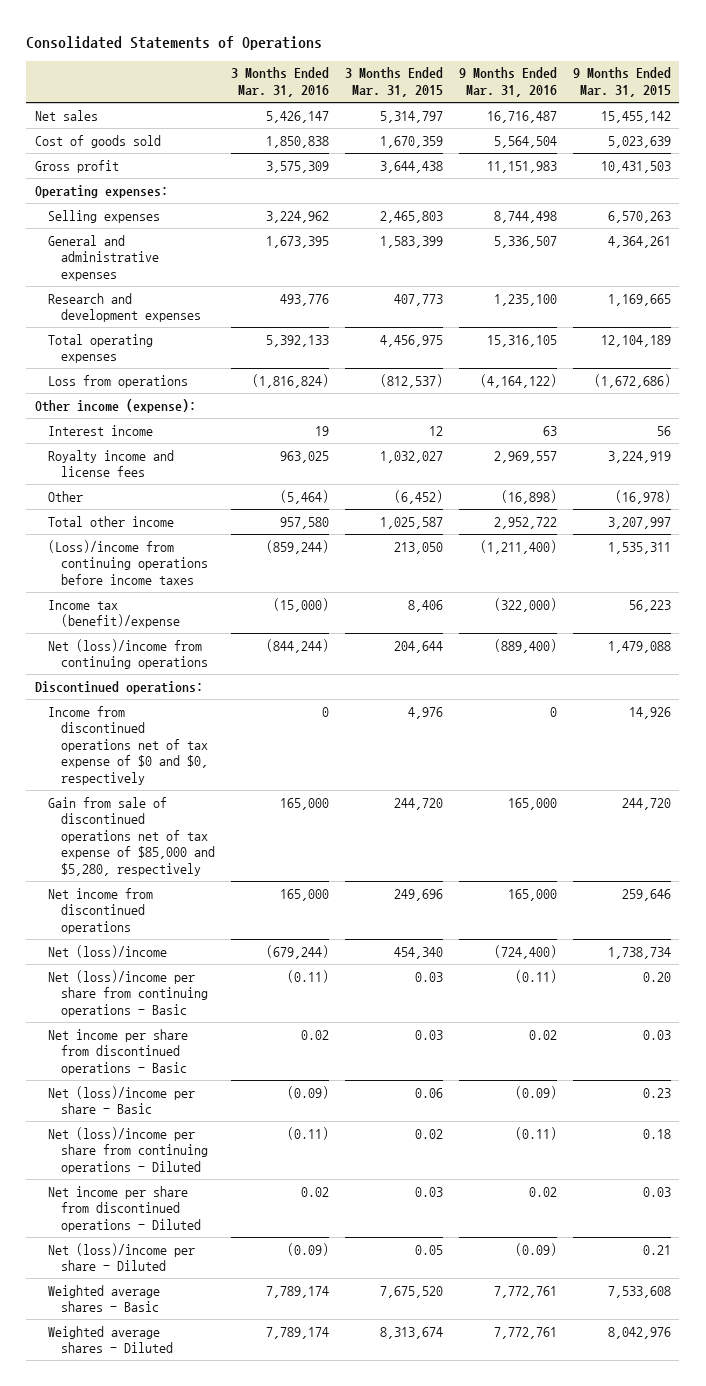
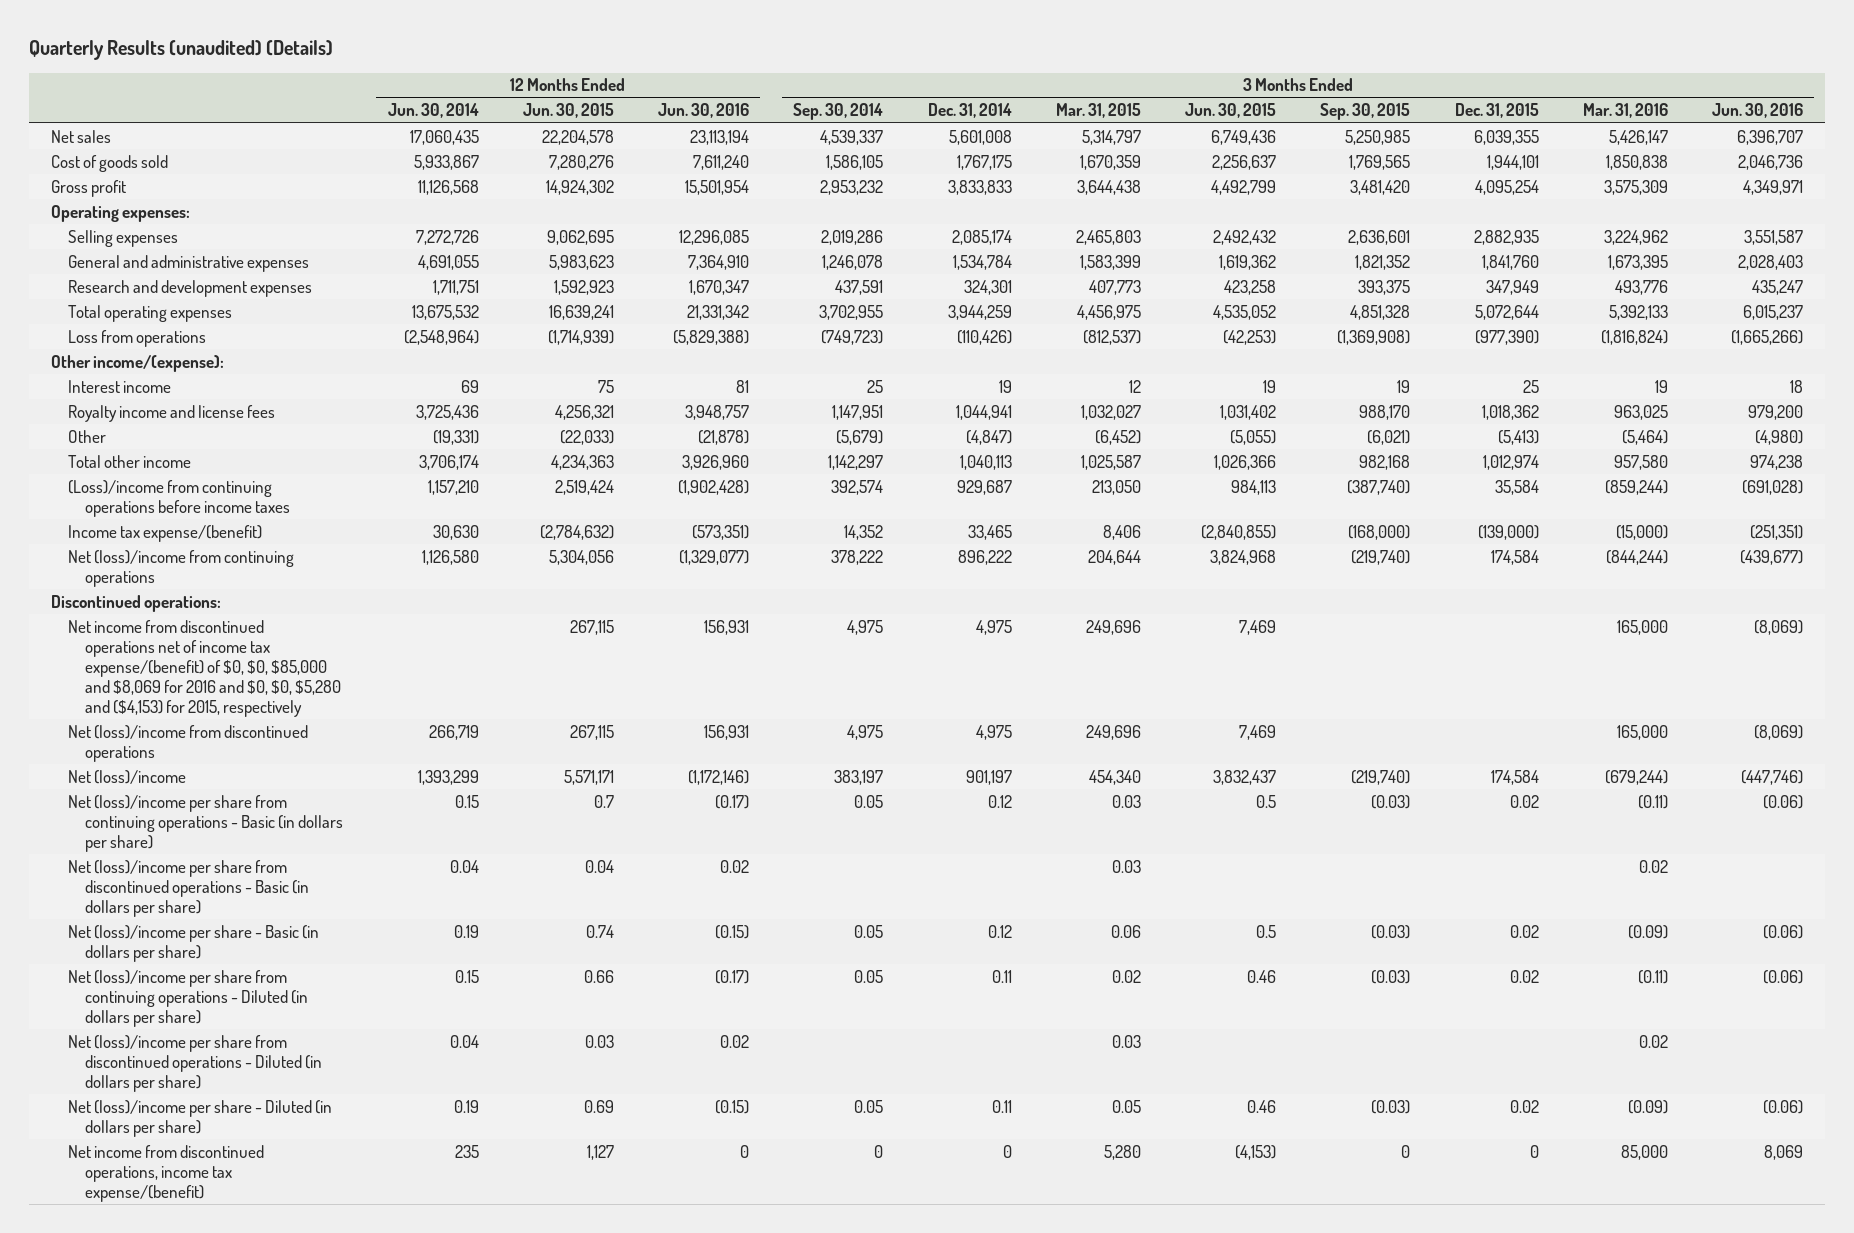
- Consolidated Statements of Operations
+ Quarterly Results (unaudited) (Details)
- | 3 Months Ended Mar. 31, 2016 | 3 Months Ended Mar. 31, 2015 | 9 Months Ended Mar. 31, 2016 | 9 Months Ended Mar. 31, 2015
+ | 12 Months Ended Jun. 30, 2014 | 12 Months Ended Jun. 30, 2015 | 12 Months Ended Jun. 30, 2016 | 3 Months Ended Sep. 30, 2014 | 3 Months Ended Dec. 31, 2014 | 3 Months Ended Mar. 31, 2015 | 3 Months Ended Jun. 30, 2015 | 3 Months Ended Sep. 30, 2015 | 3 Months Ended Dec. 31, 2015 | 3 Months Ended Mar. 31, 2016 | 3 Months Ended Jun. 30, 2016
- Other income (expense):
+ Other income/(expense):
- Income tax (benefit)/expense | (15,000) | 8,406 | (322,000) | 56,223
+ Income tax expense/(benefit) | 30,630 | (2,784,632) | (573,351) | 14,352 | 33,465 | 8,406 | (2,840,855) | (168,000) | (139,000) | (15,000) | (251,351)
- Income from discontinued operations net of tax expense of $0 and $0, respectively | 0 | 4,976 | 0 | 14,926
- Gain from sale of discontinued operations net of tax expense of $85,000 and $5,280, respectively | 165,000 | 244,720 | 165,000 | 244,720
- Net income from discontinued operations | 165,000 | 249,696 | 165,000 | 259,646
+ Net income from discontinued operations net of income tax expense/(benefit) of $0, $0, $85,000 and $8,069 for 2016 and $0, $0, $5,280 and ($4,153) for 2015, respectively | | 267,115 | 156,931 | 4,975 | 4,975 | 249,696 | 7,469 | | | 165,000 | (8,069)
+ Net (loss)/income from discontinued operations | 266,719 | 267,115 | 156,931 | 4,975 | 4,975 | 249,696 | 7,469 | | | 165,000 | (8,069)
- Net (loss)/income per share from continuing operations - Basic | (0.11) | 0.03 | (0.11) | 0.20
- Net income per share from discontinued operations - Basic | 0.02 | 0.03 | 0.02 | 0.03
- Net (loss)/income per share - Basic | (0.09) | 0.06 | (0.09) | 0.23
- Net (loss)/income per share from continuing operations - Diluted | (0.11) | 0.02 | (0.11) | 0.18
- Net income per share from discontinued operations - Diluted | 0.02 | 0.03 | 0.02 | 0.03
- Net (loss)/income per share - Diluted | (0.09) | 0.05 | (0.09) | 0.21
- Weighted average shares - Basic | 7,789,174 | 7,675,520 | 7,772,761 | 7,533,608
- Weighted average shares - Diluted | 7,789,174 | 8,313,674 | 7,772,761 | 8,042,976
+ Net (loss)/income per share from continuing operations - Basic (in dollars per share) | 0.15 | 0.7 | (0.17) | 0.05 | 0.12 | 0.03 | 0.5 | (0.03) | 0.02 | (0.11) | (0.06)
+ Net (loss)/income per share from discontinued operations - Basic (in dollars per share) | 0.04 | 0.04 | 0.02 | | | 0.03 | | | | 0.02 |
+ Net (loss)/income per share - Basic (in dollars per share) | 0.19 | 0.74 | (0.15) | 0.05 | 0.12 | 0.06 | 0.5 | (0.03) | 0.02 | (0.09) | (0.06)
+ Net (loss)/income per share from continuing operations - Diluted (in dollars per share) | 0.15 | 0.66 | (0.17) | 0.05 | 0.11 | 0.02 | 0.46 | (0.03) | 0.02 | (0.11) | (0.06)
+ Net (loss)/income per share from discontinued operations - Diluted (in dollars per share) | 0.04 | 0.03 | 0.02 | | | 0.03 | | | | 0.02 |
+ Net (loss)/income per share - Diluted (in dollars per share) | 0.19 | 0.69 | (0.15) | 0.05 | 0.11 | 0.05 | 0.46 | (0.03) | 0.02 | (0.09) | (0.06)
+ Net income from discontinued operations, income tax expense/(benefit) | 235 | 1,127 | 0 | 0 | 0 | 5,280 | (4,153) | 0 | 0 | 85,000 | 8,069

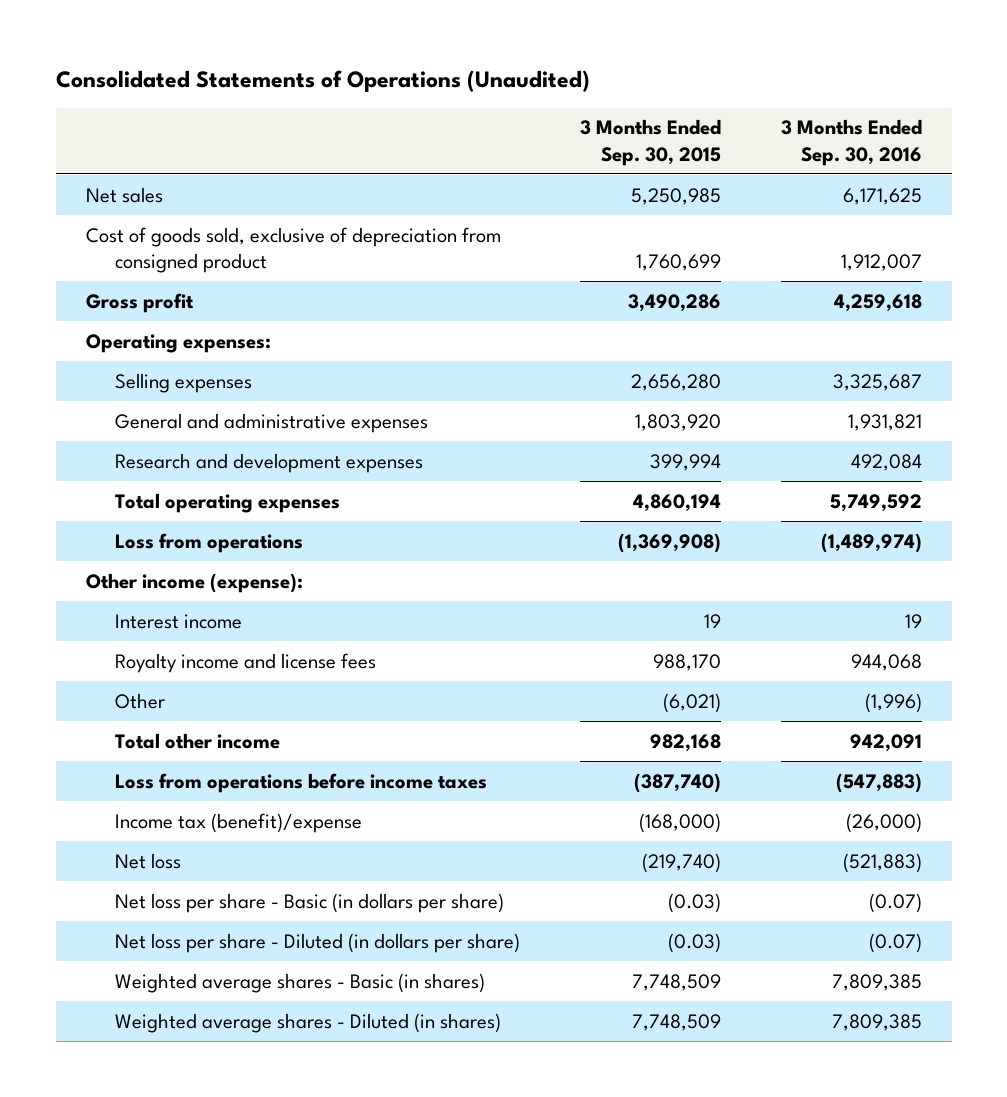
- Quarterly Results (unaudited) (Details)
+ Consolidated Statements of Operations (Unaudited)
- | 12 Months Ended Jun. 30, 2014 | 12 Months Ended Jun. 30, 2015 | 12 Months Ended Jun. 30, 2016 | 3 Months Ended Sep. 30, 2014 | 3 Months Ended Dec. 31, 2014 | 3 Months Ended Mar. 31, 2015 | 3 Months Ended Jun. 30, 2015 | 3 Months Ended Sep. 30, 2015 | 3 Months Ended Dec. 31, 2015 | 3 Months Ended Mar. 31, 2016 | 3 Months Ended Jun. 30, 2016
+ | 3 Months Ended Sep. 30, 2015 | 3 Months Ended Sep. 30, 2016
- Cost of goods sold | 5,933,867 | 7,280,276 | 7,611,240 | 1,586,105 | 1,767,175 | 1,670,359 | 2,256,637 | 1,769,565 | 1,944,101 | 1,850,838 | 2,046,736
- Gross profit | 11,126,568 | 14,924,302 | 15,501,954 | 2,953,232 | 3,833,833 | 3,644,438 | 4,492,799 | 3,481,420 | 4,095,254 | 3,575,309 | 4,349,971
+ Cost of goods sold, exclusive of depreciation from consigned product | 1,760,699 | 1,912,007
+ Gross profit | 3,490,286 | 4,259,618
- Selling expenses | 7,272,726 | 9,062,695 | 12,296,085 | 2,019,286 | 2,085,174 | 2,465,803 | 2,492,432 | 2,636,601 | 2,882,935 | 3,224,962 | 3,551,587
- General and administrative expenses | 4,691,055 | 5,983,623 | 7,364,910 | 1,246,078 | 1,534,784 | 1,583,399 | 1,619,362 | 1,821,352 | 1,841,760 | 1,673,395 | 2,028,403
- Research and development expenses | 1,711,751 | 1,592,923 | 1,670,347 | 437,591 | 324,301 | 407,773 | 423,258 | 393,375 | 347,949 | 493,776 | 435,247
- Total operating expenses | 13,675,532 | 16,639,241 | 21,331,342 | 3,702,955 | 3,944,259 | 4,456,975 | 4,535,052 | 4,851,328 | 5,072,644 | 5,392,133 | 6,015,237
+ Selling expenses | 2,656,280 | 3,325,687
+ General and administrative expenses | 1,803,920 | 1,931,821
+ Research and development expenses | 399,994 | 492,084
+ Total operating expenses | 4,860,194 | 5,749,592
- Other income/(expense):
+ Other income (expense):
- (Loss)/income from continuing operations before income taxes | 1,157,210 | 2,519,424 | (1,902,428) | 392,574 | 929,687 | 213,050 | 984,113 | (387,740) | 35,584 | (859,244) | (691,028)
- Income tax expense/(benefit) | 30,630 | (2,784,632) | (573,351) | 14,352 | 33,465 | 8,406 | (2,840,855) | (168,000) | (139,000) | (15,000) | (251,351)
- Net (loss)/income from continuing operations | 1,126,580 | 5,304,056 | (1,329,077) | 378,222 | 896,222 | 204,644 | 3,824,968 | (219,740) | 174,584 | (844,244) | (439,677)
- Discontinued operations:
- Net income from discontinued operations net of income tax expense/(benefit) of $0, $0, $85,000 and $8,069 for 2016 and $0, $0, $5,280 and ($4,153) for 2015, respectively | | 267,115 | 156,931 | 4,975 | 4,975 | 249,696 | 7,469 | | | 165,000 | (8,069)
- Net (loss)/income from discontinued operations | 266,719 | 267,115 | 156,931 | 4,975 | 4,975 | 249,696 | 7,469 | | | 165,000 | (8,069)
- Net (loss)/income | 1,393,299 | 5,571,171 | (1,172,146) | 383,197 | 901,197 | 454,340 | 3,832,437 | (219,740) | 174,584 | (679,244) | (447,746)
- Net (loss)/income per share from continuing operations - Basic (in dollars per share) | 0.15 | 0.7 | (0.17) | 0.05 | 0.12 | 0.03 | 0.5 | (0.03) | 0.02 | (0.11) | (0.06)
- Net (loss)/income per share from discontinued operations - Basic (in dollars per share) | 0.04 | 0.04 | 0.02 | | | 0.03 | | | | 0.02 |
- Net (loss)/income per share - Basic (in dollars per share) | 0.19 | 0.74 | (0.15) | 0.05 | 0.12 | 0.06 | 0.5 | (0.03) | 0.02 | (0.09) | (0.06)
- Net (loss)/income per share from continuing operations - Diluted (in dollars per share) | 0.15 | 0.66 | (0.17) | 0.05 | 0.11 | 0.02 | 0.46 | (0.03) | 0.02 | (0.11) | (0.06)
- Net (loss)/income per share from discontinued operations - Diluted (in dollars per share) | 0.04 | 0.03 | 0.02 | | | 0.03 | | | | 0.02 |
- Net (loss)/income per share - Diluted (in dollars per share) | 0.19 | 0.69 | (0.15) | 0.05 | 0.11 | 0.05 | 0.46 | (0.03) | 0.02 | (0.09) | (0.06)
- Net income from discontinued operations, income tax expense/(benefit) | 235 | 1,127 | 0 | 0 | 0 | 5,280 | (4,153) | 0 | 0 | 85,000 | 8,069
+ Loss from operations before income taxes | (387,740) | (547,883)
+ Income tax (benefit)/expense | (168,000) | (26,000)
+ Net loss | (219,740) | (521,883)
+ Net loss per share - Basic (in dollars per share) | (0.03) | (0.07)
+ Net loss per share - Diluted (in dollars per share) | (0.03) | (0.07)
+ Weighted average shares - Basic (in shares) | 7,748,509 | 7,809,385
+ Weighted average shares - Diluted (in shares) | 7,748,509 | 7,809,385

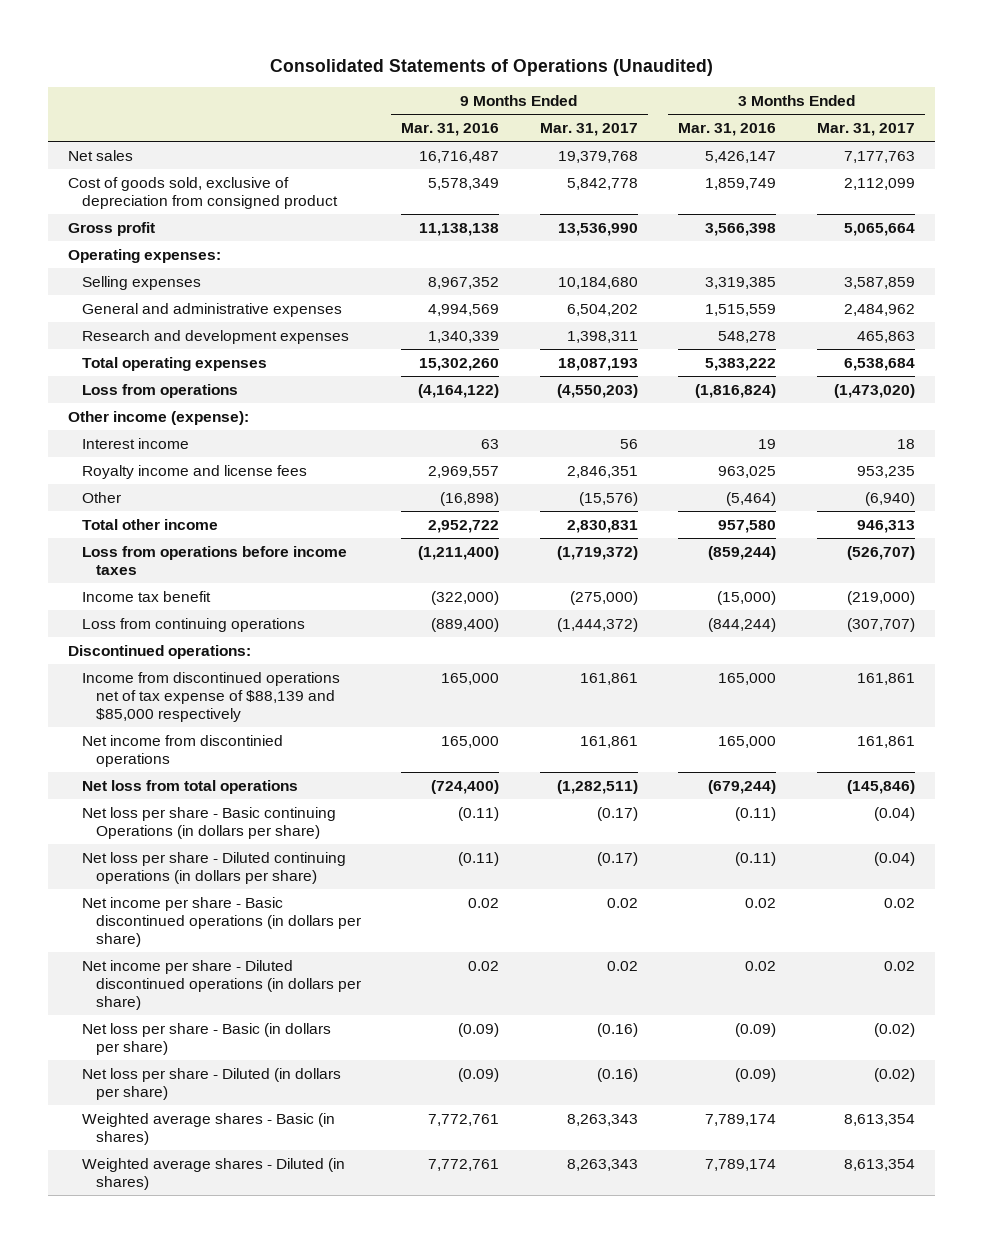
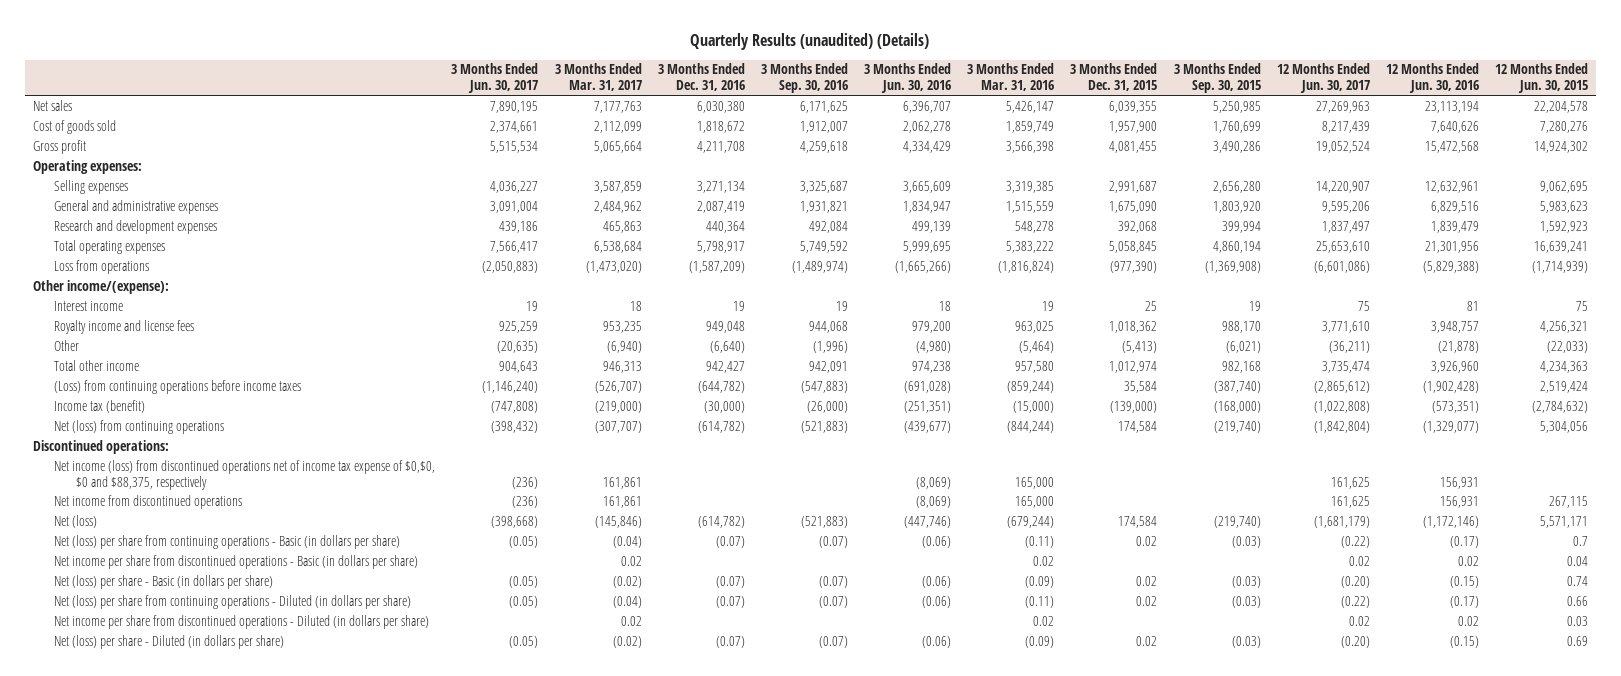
- Consolidated Statements of Operations (Unaudited)
+ Quarterly Results (unaudited) (Details)
- | 9 Months Ended Mar. 31, 2016 | 9 Months Ended Mar. 31, 2017 | 3 Months Ended Mar. 31, 2016 | 3 Months Ended Mar. 31, 2017
+ | 3 Months Ended Jun. 30, 2017 | 3 Months Ended Mar. 31, 2017 | 3 Months Ended Dec. 31, 2016 | 3 Months Ended Sep. 30, 2016 | 3 Months Ended Jun. 30, 2016 | 3 Months Ended Mar. 31, 2016 | 3 Months Ended Dec. 31, 2015 | 3 Months Ended Sep. 30, 2015 | 12 Months Ended Jun. 30, 2017 | 12 Months Ended Jun. 30, 2016 | 12 Months Ended Jun. 30, 2015
- Cost of goods sold, exclusive of depreciation from consigned product | 5,578,349 | 5,842,778 | 1,859,749 | 2,112,099
+ Cost of goods sold | 2,374,661 | 2,112,099 | 1,818,672 | 1,912,007 | 2,062,278 | 1,859,749 | 1,957,900 | 1,760,699 | 8,217,439 | 7,640,626 | 7,280,276
- Other income (expense):
+ Other income/(expense):
- Loss from operations before income taxes | (1,211,400) | (1,719,372) | (859,244) | (526,707)
- Income tax benefit | (322,000) | (275,000) | (15,000) | (219,000)
- Loss from continuing operations | (889,400) | (1,444,372) | (844,244) | (307,707)
+ (Loss) from continuing operations before income taxes | (1,146,240) | (526,707) | (644,782) | (547,883) | (691,028) | (859,244) | 35,584 | (387,740) | (2,865,612) | (1,902,428) | 2,519,424
+ Income tax (benefit) | (747,808) | (219,000) | (30,000) | (26,000) | (251,351) | (15,000) | (139,000) | (168,000) | (1,022,808) | (573,351) | (2,784,632)
+ Net (loss) from continuing operations | (398,432) | (307,707) | (614,782) | (521,883) | (439,677) | (844,244) | 174,584 | (219,740) | (1,842,804) | (1,329,077) | 5,304,056
- Income from discontinued operations net of tax expense of $88,139 and $85,000 respectively | 165,000 | 161,861 | 165,000 | 161,861
- Net income from discontinied operations | 165,000 | 161,861 | 165,000 | 161,861
- Net loss from total operations | (724,400) | (1,282,511) | (679,244) | (145,846)
- Net loss per share - Basic continuing Operations (in dollars per share) | (0.11) | (0.17) | (0.11) | (0.04)
- Net loss per share - Diluted continuing operations (in dollars per share) | (0.11) | (0.17) | (0.11) | (0.04)
- Net income per share - Basic discontinued operations (in dollars per share) | 0.02 | 0.02 | 0.02 | 0.02
- Net income per share - Diluted discontinued operations (in dollars per share) | 0.02 | 0.02 | 0.02 | 0.02
- Net loss per share - Basic (in dollars per share) | (0.09) | (0.16) | (0.09) | (0.02)
- Net loss per share - Diluted (in dollars per share) | (0.09) | (0.16) | (0.09) | (0.02)
- Weighted average shares - Basic (in shares) | 7,772,761 | 8,263,343 | 7,789,174 | 8,613,354
- Weighted average shares - Diluted (in shares) | 7,772,761 | 8,263,343 | 7,789,174 | 8,613,354
+ Net income (loss) from discontinued operations net of income tax expense of $0,$0, $0 and $88,375, respectively | (236) | 161,861 | | | (8,069) | 165,000 | | | 161,625 | 156,931 |
+ Net income from discontinued operations | (236) | 161,861 | | | (8,069) | 165,000 | | | 161,625 | 156,931 | 267,115
+ Net (loss) | (398,668) | (145,846) | (614,782) | (521,883) | (447,746) | (679,244) | 174,584 | (219,740) | (1,681,179) | (1,172,146) | 5,571,171
+ Net (loss) per share from continuing operations - Basic (in dollars per share) | (0.05) | (0.04) | (0.07) | (0.07) | (0.06) | (0.11) | 0.02 | (0.03) | (0.22) | (0.17) | 0.7
+ Net income per share from discontinued operations - Basic (in dollars per share) | | 0.02 | | | | 0.02 | | | 0.02 | 0.02 | 0.04
+ Net (loss) per share - Basic (in dollars per share) | (0.05) | (0.02) | (0.07) | (0.07) | (0.06) | (0.09) | 0.02 | (0.03) | (0.20) | (0.15) | 0.74
+ Net (loss) per share from continuing operations - Diluted (in dollars per share) | (0.05) | (0.04) | (0.07) | (0.07) | (0.06) | (0.11) | 0.02 | (0.03) | (0.22) | (0.17) | 0.66
+ Net income per share from discontinued operations - Diluted (in dollars per share) | | 0.02 | | | | 0.02 | | | 0.02 | 0.02 | 0.03
+ Net (loss) per share - Diluted (in dollars per share) | (0.05) | (0.02) | (0.07) | (0.07) | (0.06) | (0.09) | 0.02 | (0.03) | (0.20) | (0.15) | 0.69

